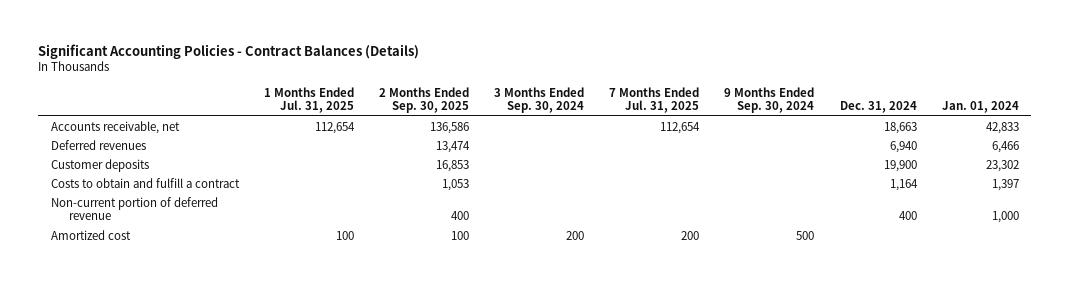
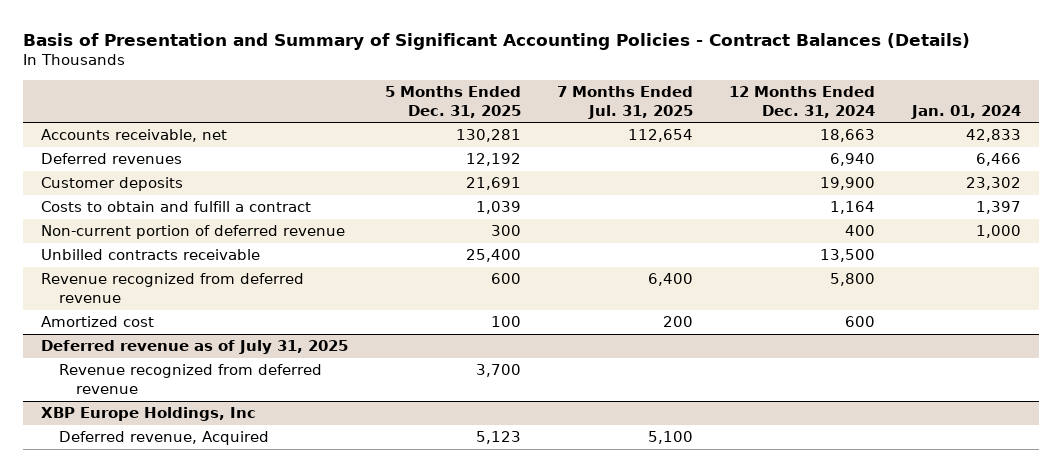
- Significant Accounting Policies - Contract Balances (Details)
+ Basis of Presentation and Summary of Significant Accounting Policies - Contract Balances (Details)
- | 1 Months Ended Jul. 31, 2025 | 2 Months Ended Sep. 30, 2025 | 3 Months Ended Sep. 30, 2024 | 7 Months Ended Jul. 31, 2025 | 9 Months Ended Sep. 30, 2024 | Dec. 31, 2024 | Jan. 01, 2024
+ | 5 Months Ended Dec. 31, 2025 | 7 Months Ended Jul. 31, 2025 | 12 Months Ended Dec. 31, 2024 | Jan. 01, 2024
+ Unbilled contracts receivable | 25,400 | | 13,500 |
+ Revenue recognized from deferred revenue | 600 | 6,400 | 5,800 |
+ Deferred revenue as of July 31, 2025
+ Revenue recognized from deferred revenue | 3,700 | | |
+ XBP Europe Holdings, Inc
+ Deferred revenue, Acquired | 5,123 | 5,100 | |

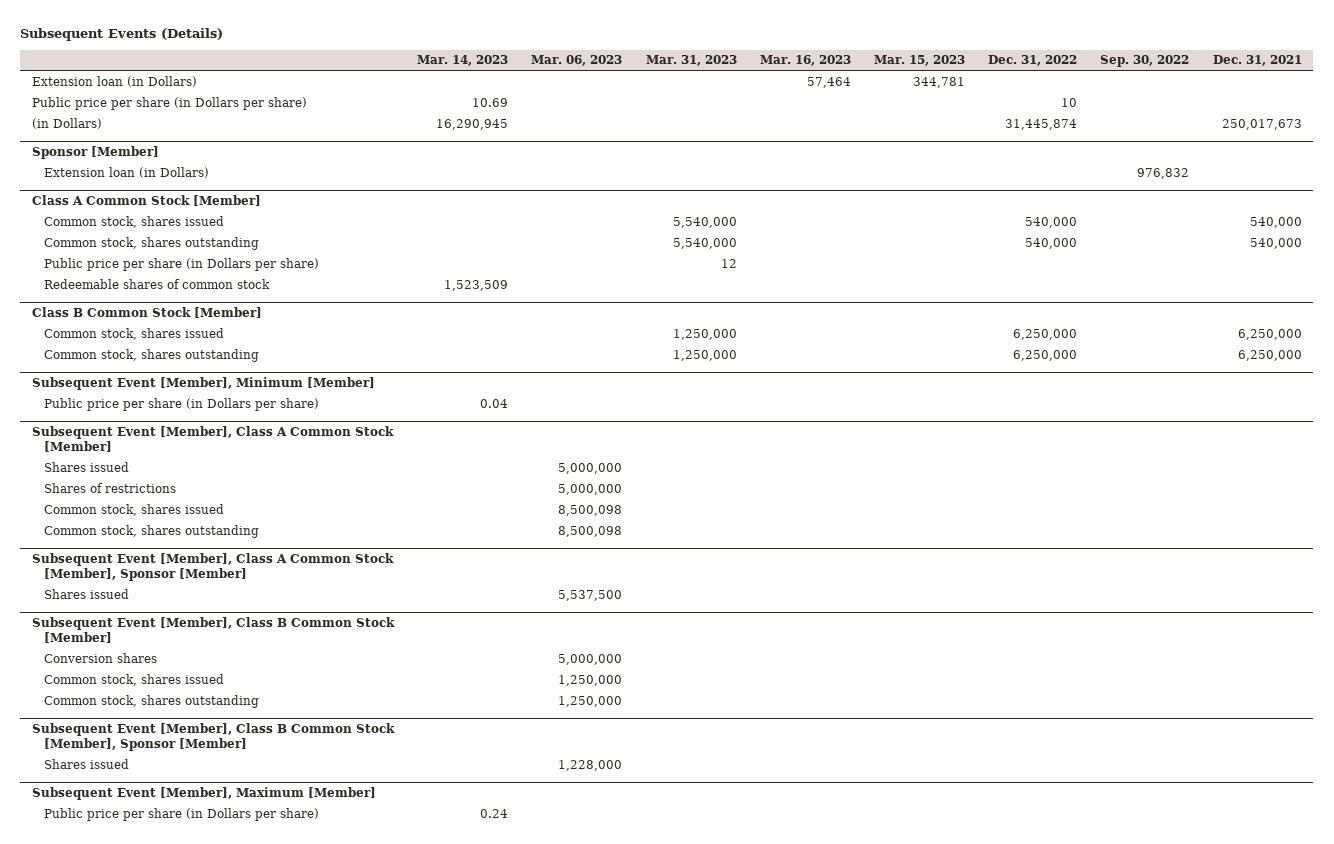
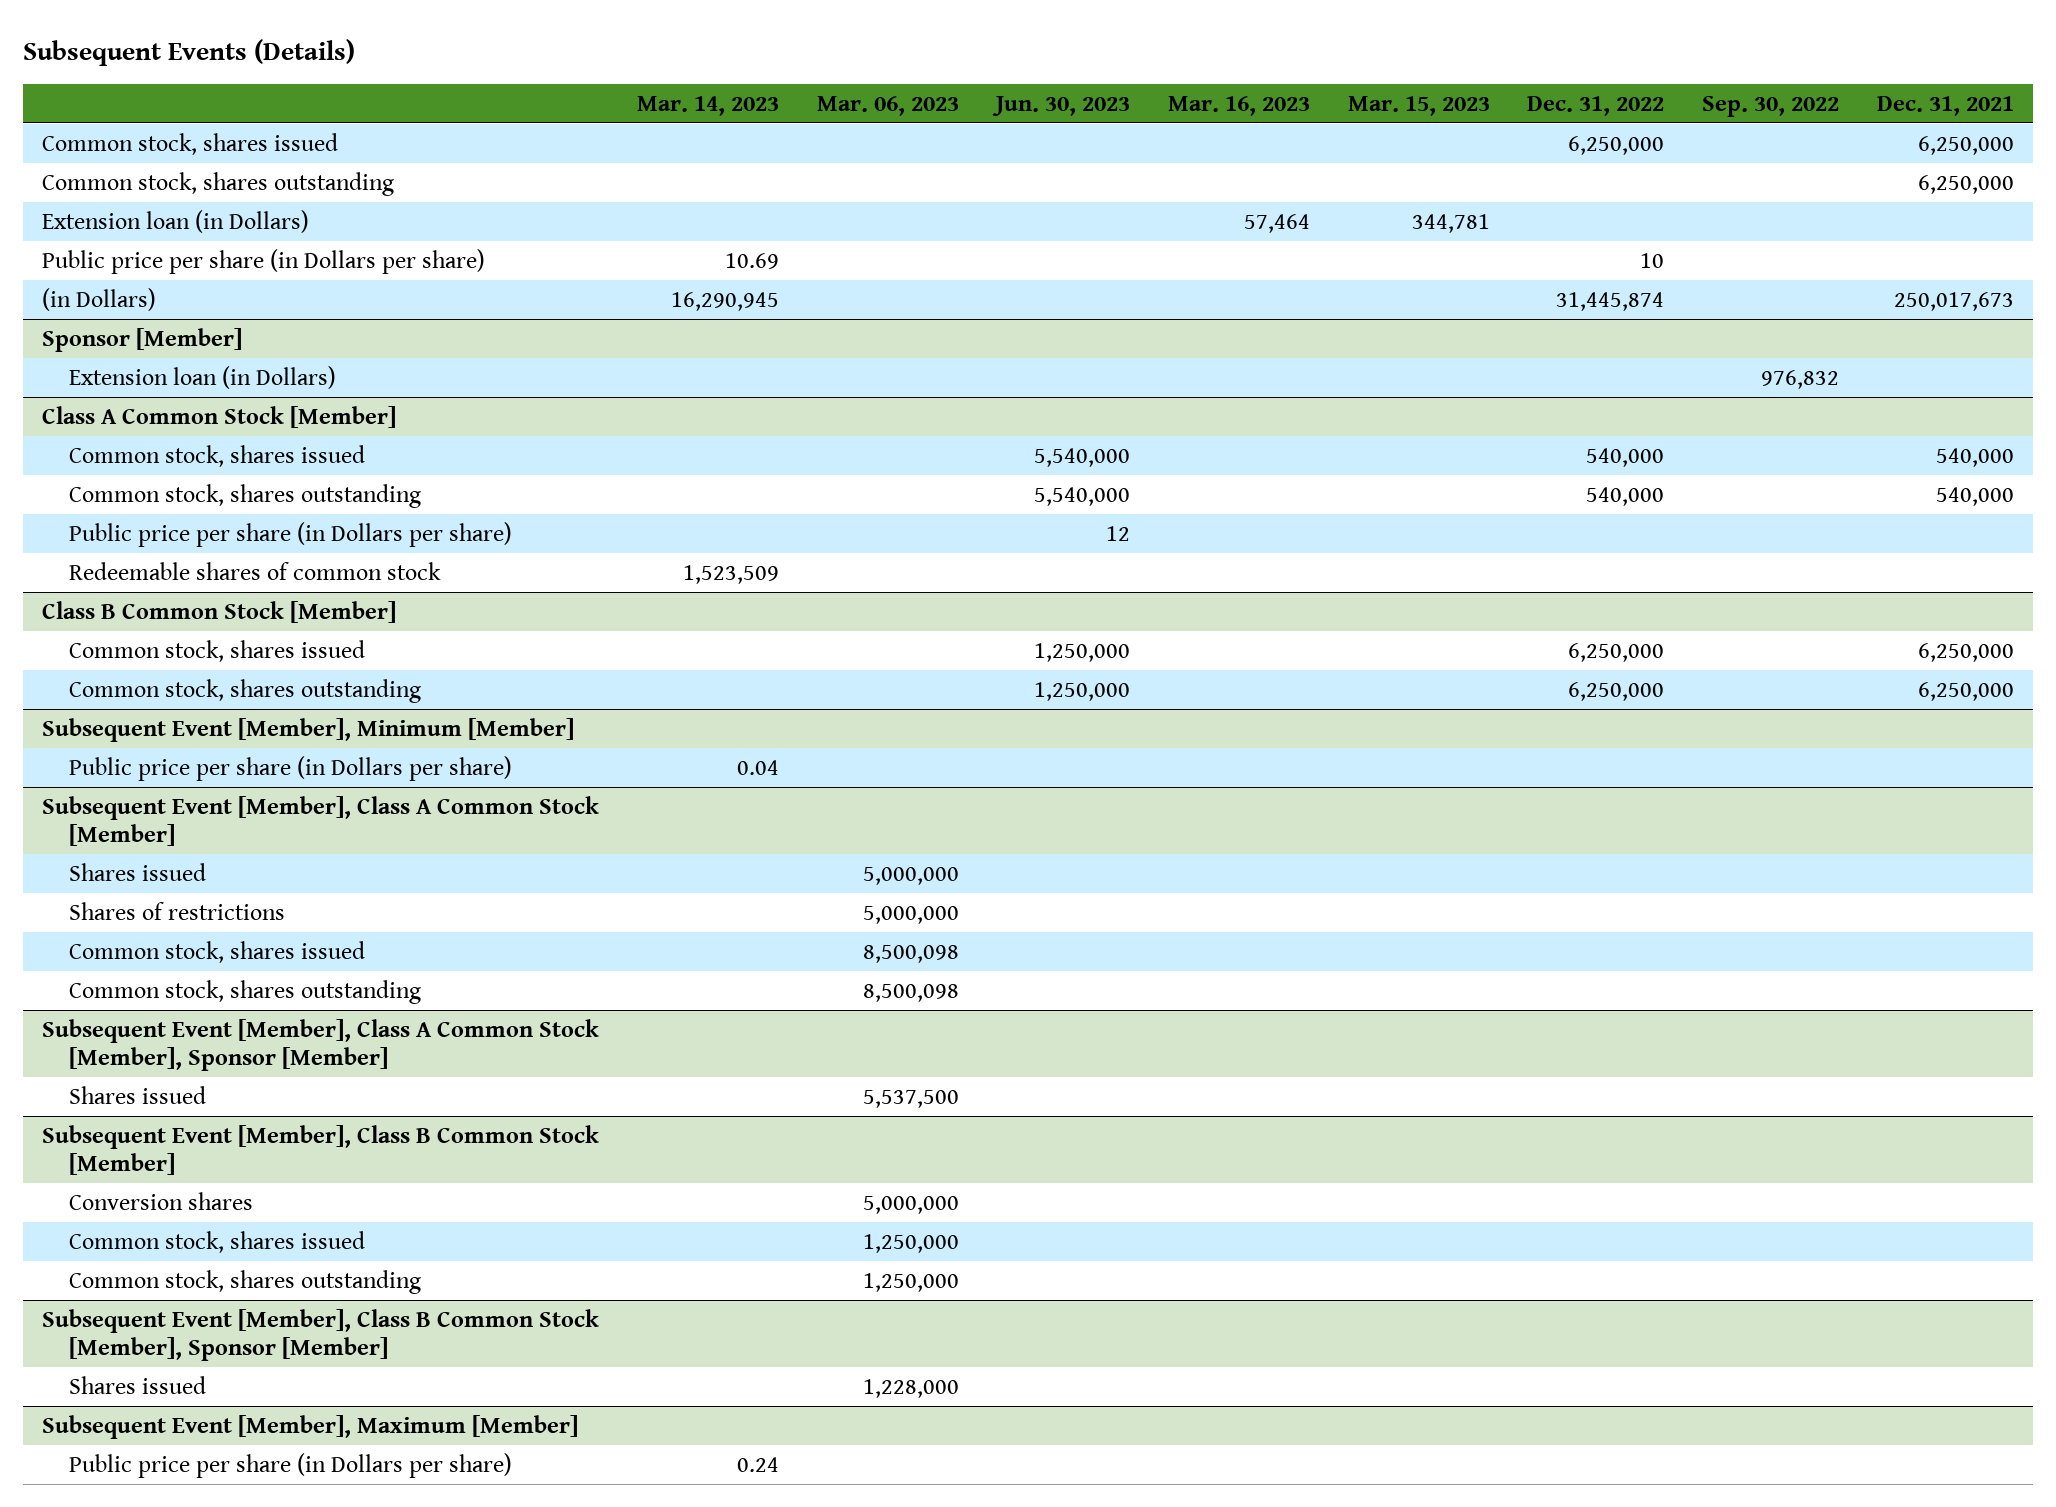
- | Mar. 14, 2023 | Mar. 06, 2023 | Mar. 31, 2023 | Mar. 16, 2023 | Mar. 15, 2023 | Dec. 31, 2022 | Sep. 30, 2022 | Dec. 31, 2021
+ | Mar. 14, 2023 | Mar. 06, 2023 | Jun. 30, 2023 | Mar. 16, 2023 | Mar. 15, 2023 | Dec. 31, 2022 | Sep. 30, 2022 | Dec. 31, 2021
+ Common stock, shares issued | | | | | | 6,250,000 | | 6,250,000
+ Common stock, shares outstanding | | | | | | | | 6,250,000

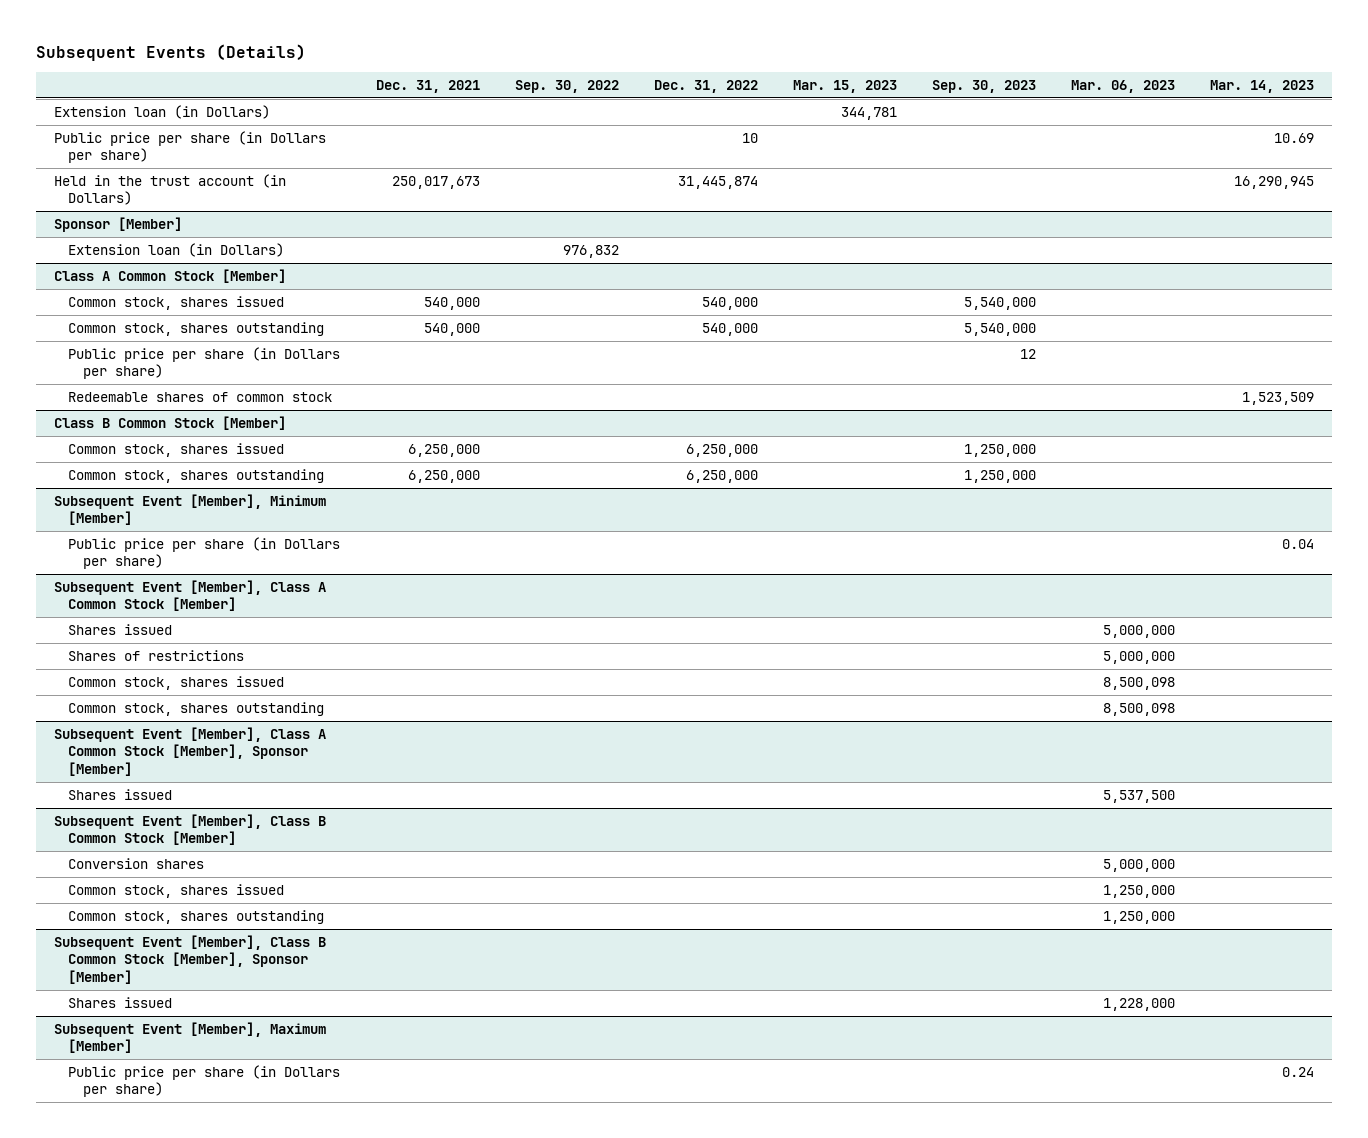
- | Mar. 14, 2023 | Mar. 06, 2023 | Jun. 30, 2023 | Mar. 16, 2023 | Mar. 15, 2023 | Dec. 31, 2022 | Sep. 30, 2022 | Dec. 31, 2021
+ | Dec. 31, 2021 | Sep. 30, 2022 | Dec. 31, 2022 | Mar. 15, 2023 | Sep. 30, 2023 | Mar. 06, 2023 | Mar. 14, 2023
- Common stock, shares issued | | | | | | 6,250,000 | | 6,250,000
- Common stock, shares outstanding | | | | | | | | 6,250,000
- (in Dollars) | 16,290,945 | | | | | 31,445,874 | | 250,017,673
+ Held in the trust account (in Dollars) | 250,017,673 | | 31,445,874 | | | | 16,290,945

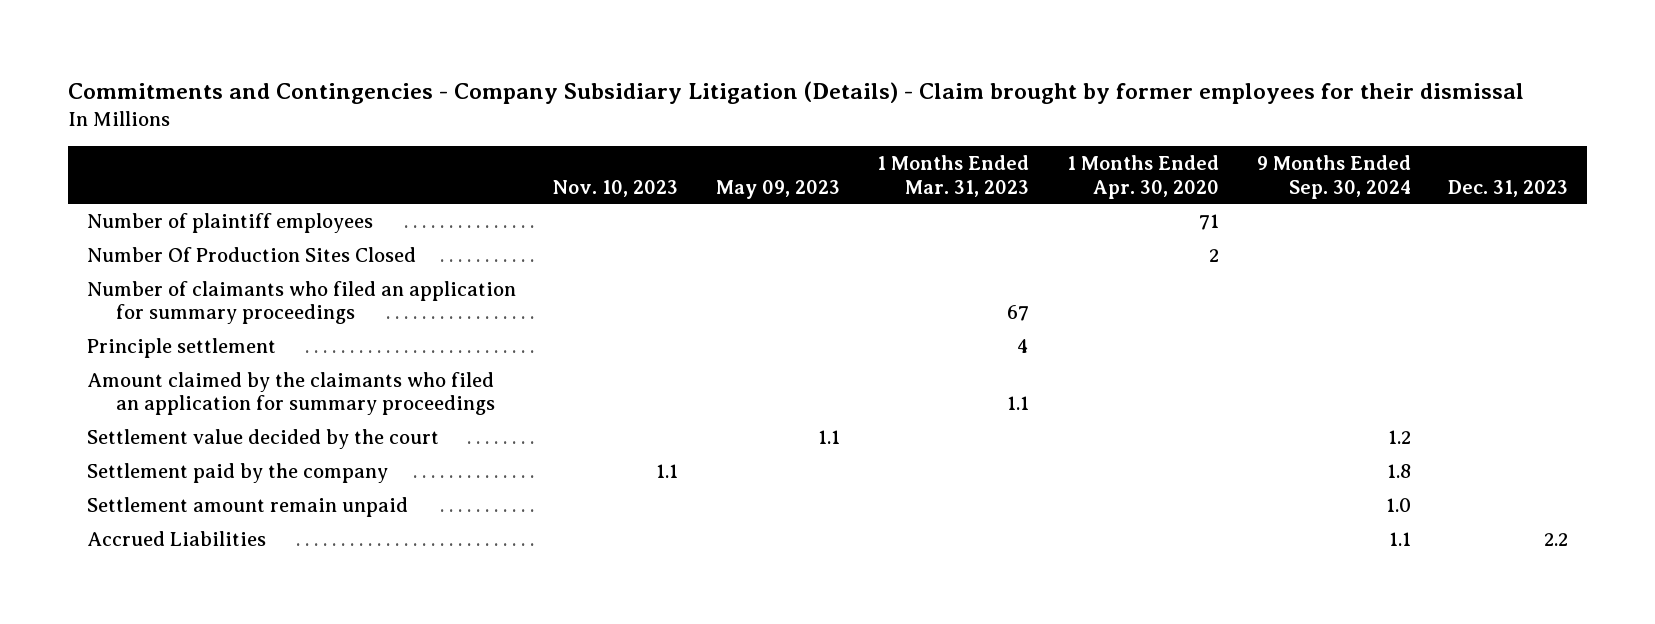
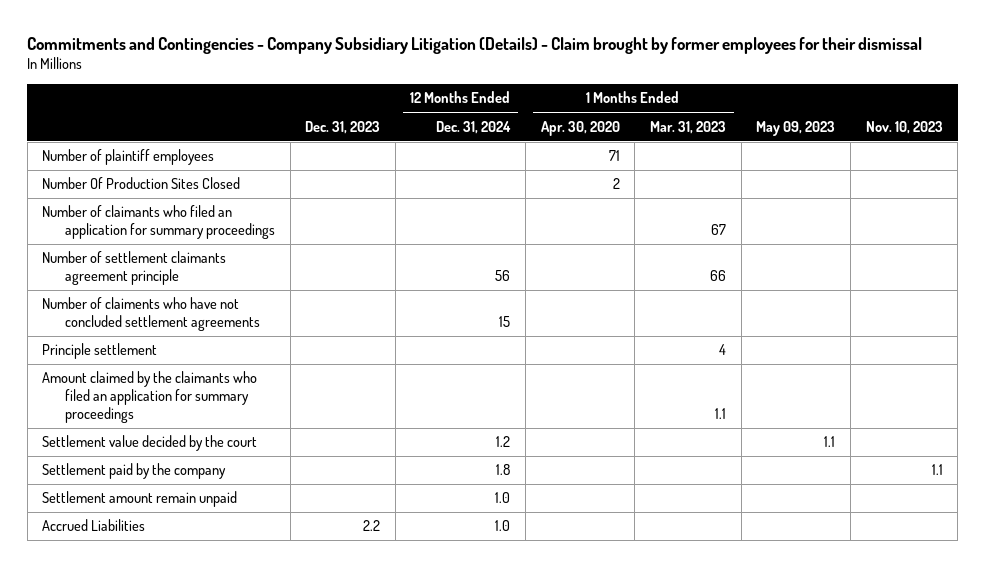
- | Nov. 10, 2023 | May 09, 2023 | 1 Months Ended Mar. 31, 2023 | 1 Months Ended Apr. 30, 2020 | 9 Months Ended Sep. 30, 2024 | Dec. 31, 2023
+ | Dec. 31, 2023 | 12 Months Ended Dec. 31, 2024 | 1 Months Ended Apr. 30, 2020 | 1 Months Ended Mar. 31, 2023 | May 09, 2023 | Nov. 10, 2023
+ Number of settlement claimants agreement principle | | 56 | | 66 | |
+ Number of claiments who have not concluded settlement agreements | | 15 | | | |

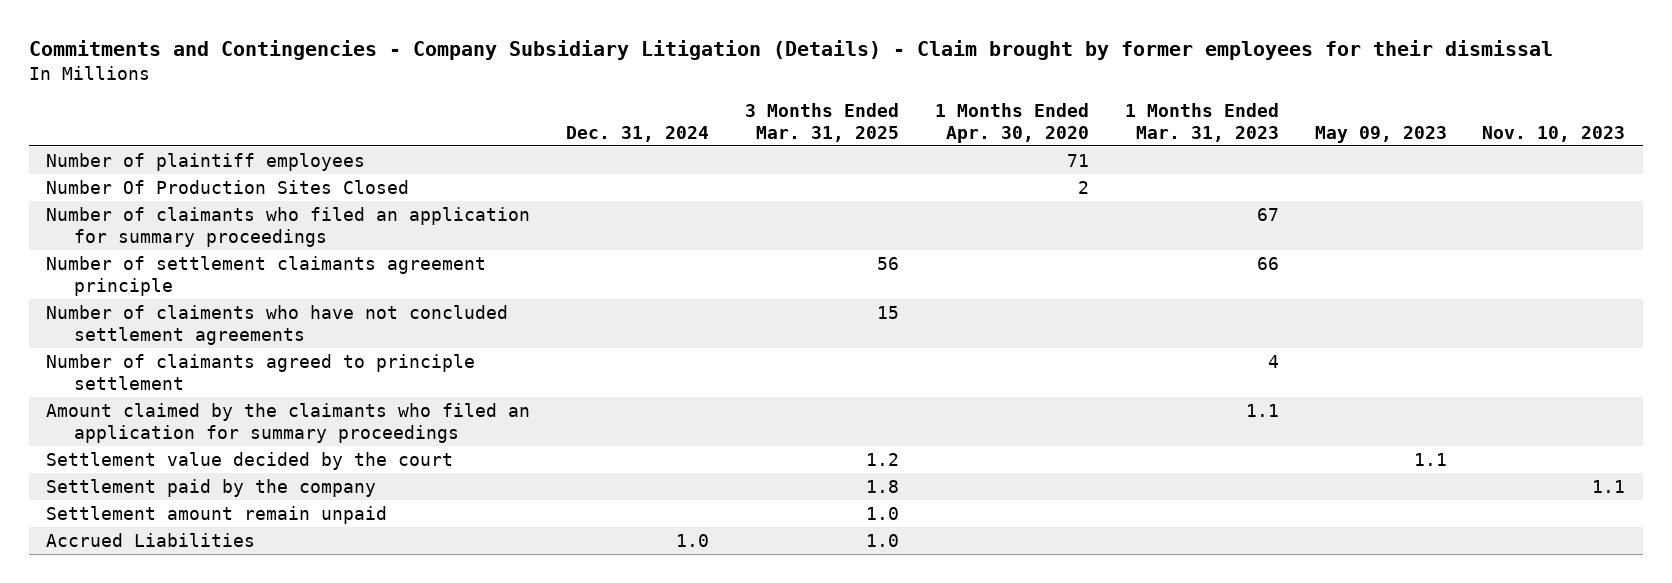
- | Dec. 31, 2023 | 12 Months Ended Dec. 31, 2024 | 1 Months Ended Apr. 30, 2020 | 1 Months Ended Mar. 31, 2023 | May 09, 2023 | Nov. 10, 2023
+ | Dec. 31, 2024 | 3 Months Ended Mar. 31, 2025 | 1 Months Ended Apr. 30, 2020 | 1 Months Ended Mar. 31, 2023 | May 09, 2023 | Nov. 10, 2023
- Principle settlement | | | | 4 | |
+ Number of claimants agreed to principle settlement | | | | 4 | |

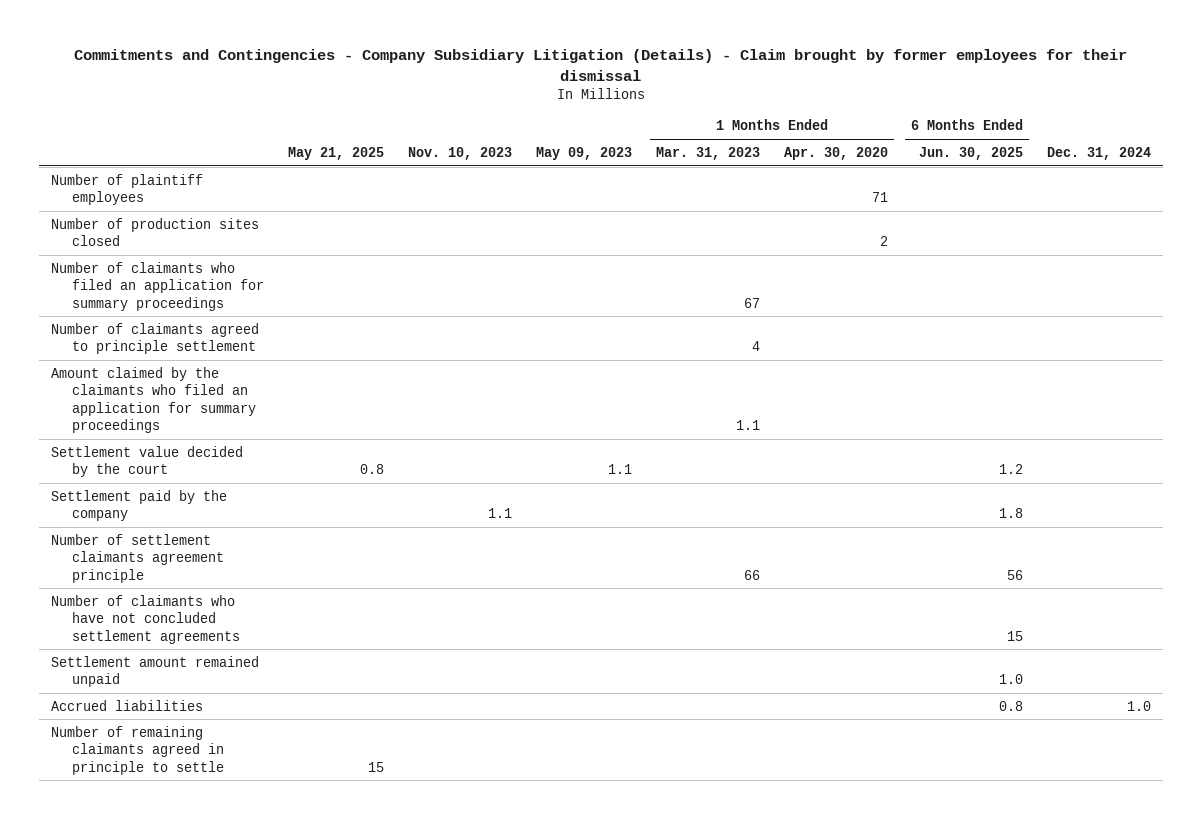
- | Dec. 31, 2024 | 3 Months Ended Mar. 31, 2025 | 1 Months Ended Apr. 30, 2020 | 1 Months Ended Mar. 31, 2023 | May 09, 2023 | Nov. 10, 2023
+ | May 21, 2025 | Nov. 10, 2023 | May 09, 2023 | 1 Months Ended Mar. 31, 2023 | 1 Months Ended Apr. 30, 2020 | 6 Months Ended Jun. 30, 2025 | Dec. 31, 2024
- Number Of Production Sites Closed | | | 2 | | |
+ Number of production sites closed | | | | | 2 | |
- Number of claiments who have not concluded settlement agreements | | 15 | | | |
- Settlement amount remain unpaid | | 1.0 | | | |
- Accrued Liabilities | 1.0 | 1.0 | | | |
moved down: Number of settlement claimants agreement principle | | | | 66 | | 56 |
+ Number of claimants who have not concluded settlement agreements | | | | | | 15 |
+ Settlement amount remained unpaid | | | | | | 1.0 |
+ Accrued liabilities | | | | | | 0.8 | 1.0
+ Number of remaining claimants agreed in principle to settle | 15 | | | | | |

